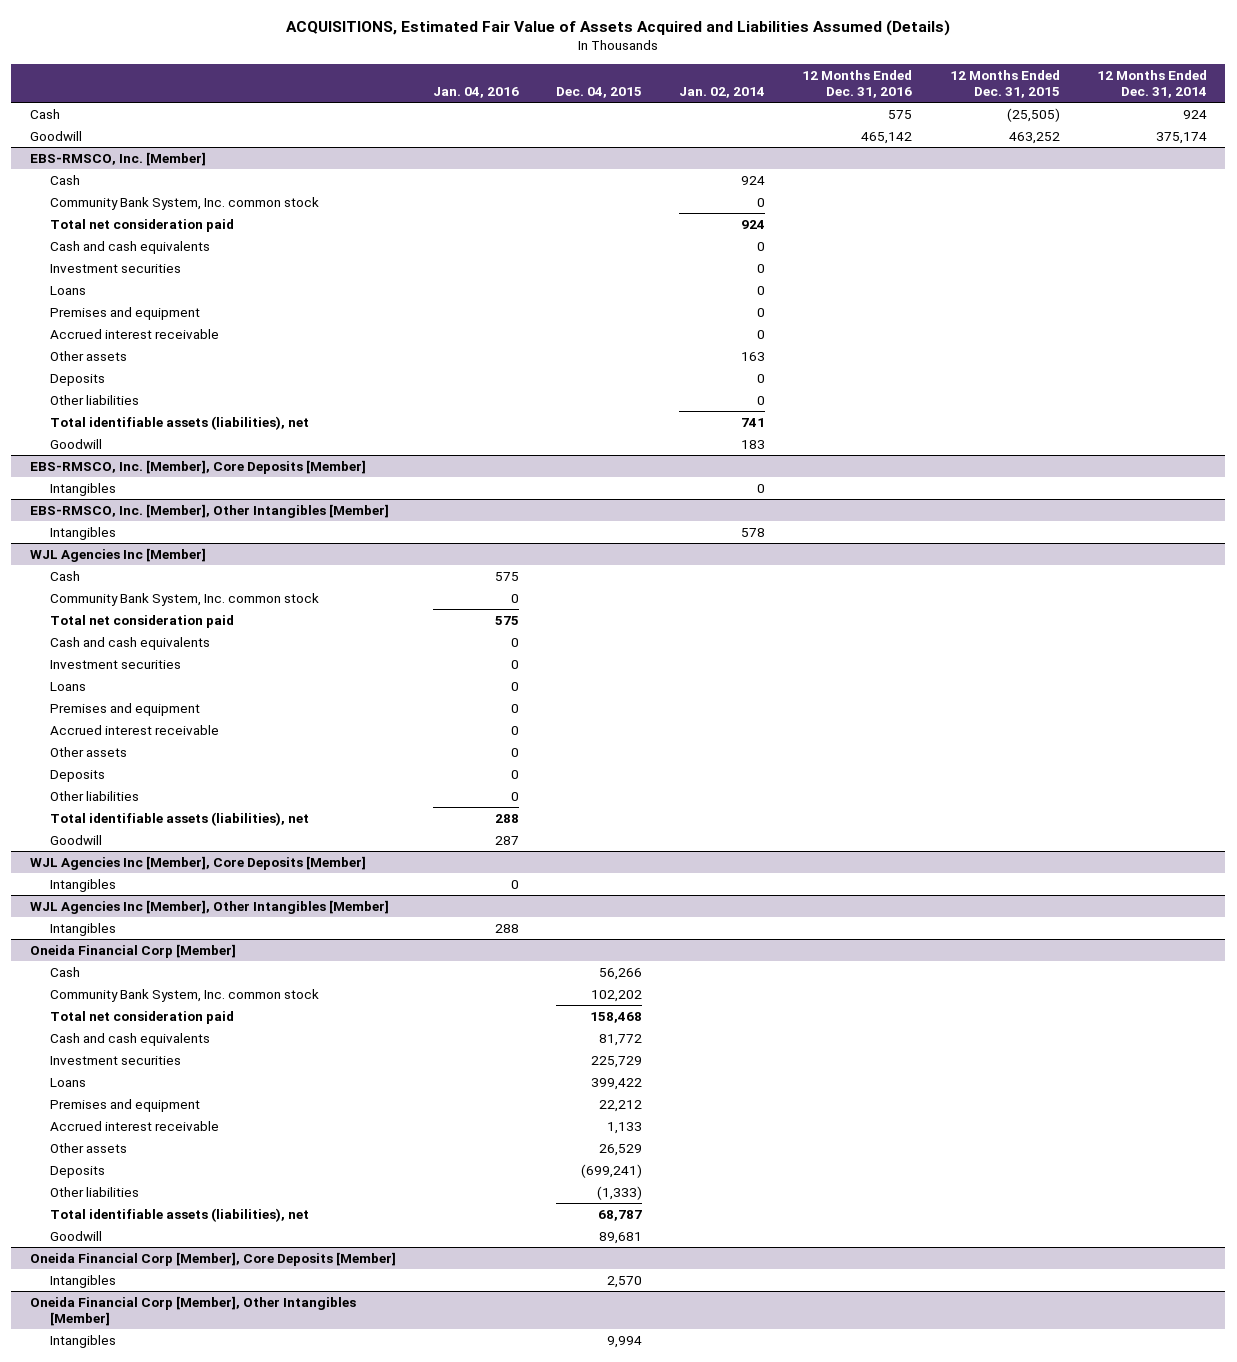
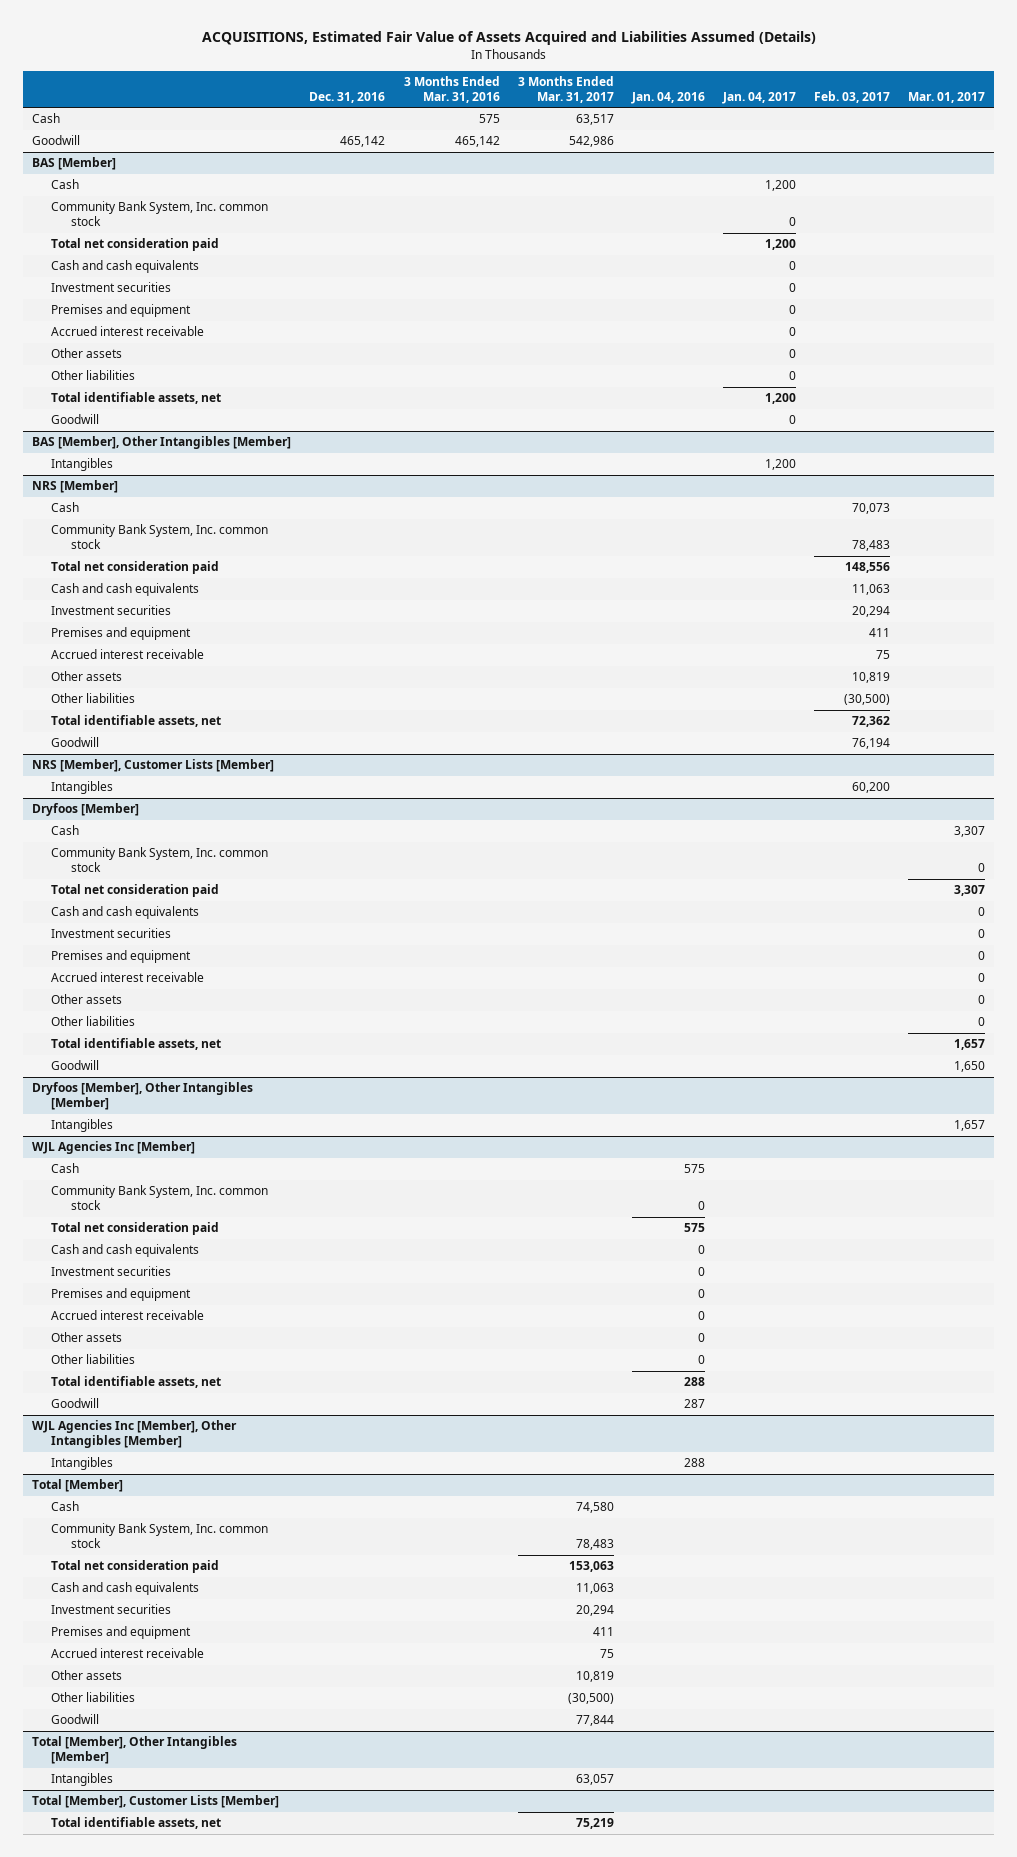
- | Jan. 04, 2016 | Dec. 04, 2015 | Jan. 02, 2014 | 12 Months Ended Dec. 31, 2016 | 12 Months Ended Dec. 31, 2015 | 12 Months Ended Dec. 31, 2014
+ | Dec. 31, 2016 | 3 Months Ended Mar. 31, 2016 | 3 Months Ended Mar. 31, 2017 | Jan. 04, 2016 | Jan. 04, 2017 | Feb. 03, 2017 | Mar. 01, 2017
- EBS-RMSCO, Inc. [Member]
- Cash | | | 924 | | |
- Community Bank System, Inc. common stock | | | 0 | | |
- Total net consideration paid | | | 924 | | |
- Cash and cash equivalents | | | 0 | | |
- Investment securities | | | 0 | | |
- Loans | | | 0 | | |
- Premises and equipment | | | 0 | | |
- Accrued interest receivable | | | 0 | | |
- Other assets | | | 163 | | |
- Deposits | | | 0 | | |
- Other liabilities | | | 0 | | |
- Total identifiable assets (liabilities), net | | | 741 | | |
- Goodwill | | | 183 | | |
- EBS-RMSCO, Inc. [Member], Core Deposits [Member]
- Intangibles | | | 0 | | |
- EBS-RMSCO, Inc. [Member], Other Intangibles [Member]
- Intangibles | | | 578 | | |
+ BAS [Member]
+ Cash | | | | | 1,200 | |
+ Community Bank System, Inc. common stock | | | | | 0 | |
+ Total net consideration paid | | | | | 1,200 | |
+ Cash and cash equivalents | | | | | 0 | |
+ Investment securities | | | | | 0 | |
+ Premises and equipment | | | | | 0 | |
+ Accrued interest receivable | | | | | 0 | |
+ Other assets | | | | | 0 | |
+ Other liabilities | | | | | 0 | |
+ Total identifiable assets, net | | | | | 1,200 | |
+ Goodwill | | | | | 0 | |
+ BAS [Member], Other Intangibles [Member]
+ Intangibles | | | | | 1,200 | |
+ NRS [Member]
+ Cash | | | | | | 70,073 |
+ Community Bank System, Inc. common stock | | | | | | 78,483 |
+ Total net consideration paid | | | | | | 148,556 |
+ Cash and cash equivalents | | | | | | 11,063 |
+ Investment securities | | | | | | 20,294 |
+ Premises and equipment | | | | | | 411 |
+ Accrued interest receivable | | | | | | 75 |
+ Other assets | | | | | | 10,819 |
+ Other liabilities | | | | | | (30,500) |
+ Total identifiable assets, net | | | | | | 72,362 |
+ Goodwill | | | | | | 76,194 |
+ NRS [Member], Customer Lists [Member]
+ Intangibles | | | | | | 60,200 |
+ Dryfoos [Member]
+ Cash | | | | | | | 3,307
+ Community Bank System, Inc. common stock | | | | | | | 0
+ Total net consideration paid | | | | | | | 3,307
+ Cash and cash equivalents | | | | | | | 0
+ Investment securities | | | | | | | 0
+ Premises and equipment | | | | | | | 0
+ Accrued interest receivable | | | | | | | 0
+ Other assets | | | | | | | 0
+ Other liabilities | | | | | | | 0
+ Total identifiable assets, net | | | | | | | 1,657
+ Goodwill | | | | | | | 1,650
+ Dryfoos [Member], Other Intangibles [Member]
+ Intangibles | | | | | | | 1,657
@ WJL Agencies Inc [Member]
- Loans | 0 | | | | |
- Deposits | 0 | | | | |
- Total identifiable assets (liabilities), net | 288 | | | | |
+ Total identifiable assets, net | | | | 288 | | |
- WJL Agencies Inc [Member], Core Deposits [Member]
- Intangibles | 0 | | | | |
- Oneida Financial Corp [Member]
- Cash | | 56,266 | | | |
- Community Bank System, Inc. common stock | | 102,202 | | | |
- Total net consideration paid | | 158,468 | | | |
- Cash and cash equivalents | | 81,772 | | | |
- Investment securities | | 225,729 | | | |
- Loans | | 399,422 | | | |
- Premises and equipment | | 22,212 | | | |
- Accrued interest receivable | | 1,133 | | | |
- Other assets | | 26,529 | | | |
- Deposits | | (699,241) | | | |
- Other liabilities | | (1,333) | | | |
- Total identifiable assets (liabilities), net | | 68,787 | | | |
- Goodwill | | 89,681 | | | |
- Oneida Financial Corp [Member], Core Deposits [Member]
- Intangibles | | 2,570 | | | |
- Oneida Financial Corp [Member], Other Intangibles [Member]
- Intangibles | | 9,994 | | | |
+ Total [Member]
+ Cash | | | 74,580 | | | |
+ Community Bank System, Inc. common stock | | | 78,483 | | | |
+ Total net consideration paid | | | 153,063 | | | |
+ Cash and cash equivalents | | | 11,063 | | | |
+ Investment securities | | | 20,294 | | | |
+ Premises and equipment | | | 411 | | | |
+ Accrued interest receivable | | | 75 | | | |
+ Other assets | | | 10,819 | | | |
+ Other liabilities | | | (30,500) | | | |
+ Goodwill | | | 77,844 | | | |
+ Total [Member], Other Intangibles [Member]
+ Intangibles | | | 63,057 | | | |
+ Total [Member], Customer Lists [Member]
+ Total identifiable assets, net | | | 75,219 | | | |

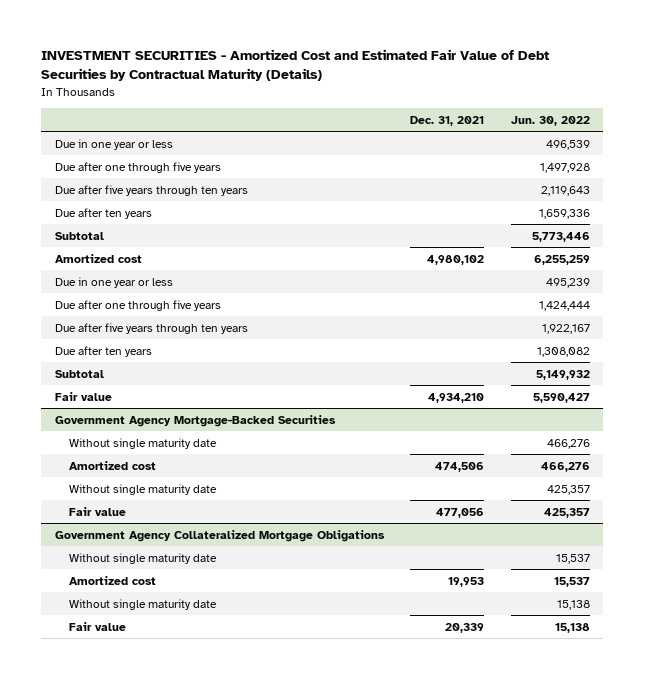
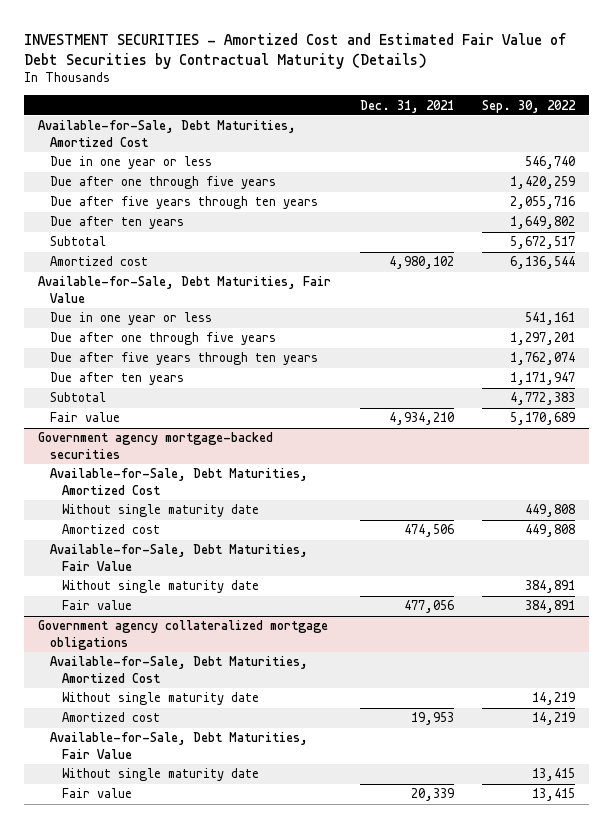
- | Dec. 31, 2021 | Jun. 30, 2022
+ | Dec. 31, 2021 | Sep. 30, 2022
+ Available-for-Sale, Debt Maturities, Amortized Cost
+ Available-for-Sale, Debt Maturities, Fair Value
- Government Agency Mortgage-Backed Securities
+ Government agency mortgage-backed securities
+ Available-for-Sale, Debt Maturities, Amortized Cost
+ Available-for-Sale, Debt Maturities, Fair Value
- Government Agency Collateralized Mortgage Obligations
+ Government agency collateralized mortgage obligations
+ Available-for-Sale, Debt Maturities, Amortized Cost
+ Available-for-Sale, Debt Maturities, Fair Value

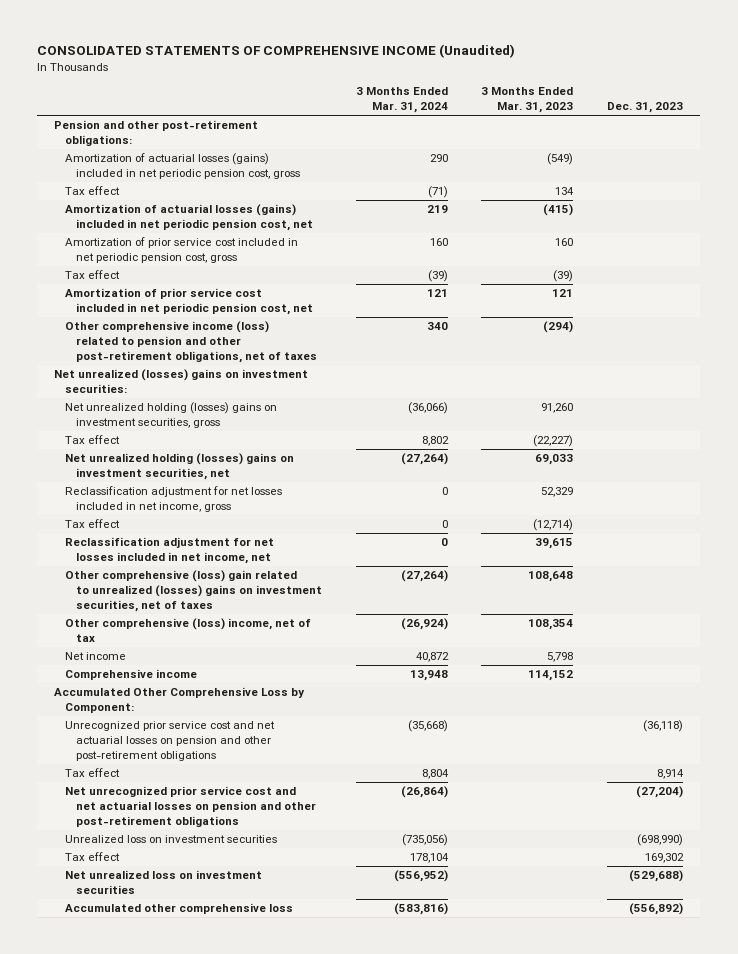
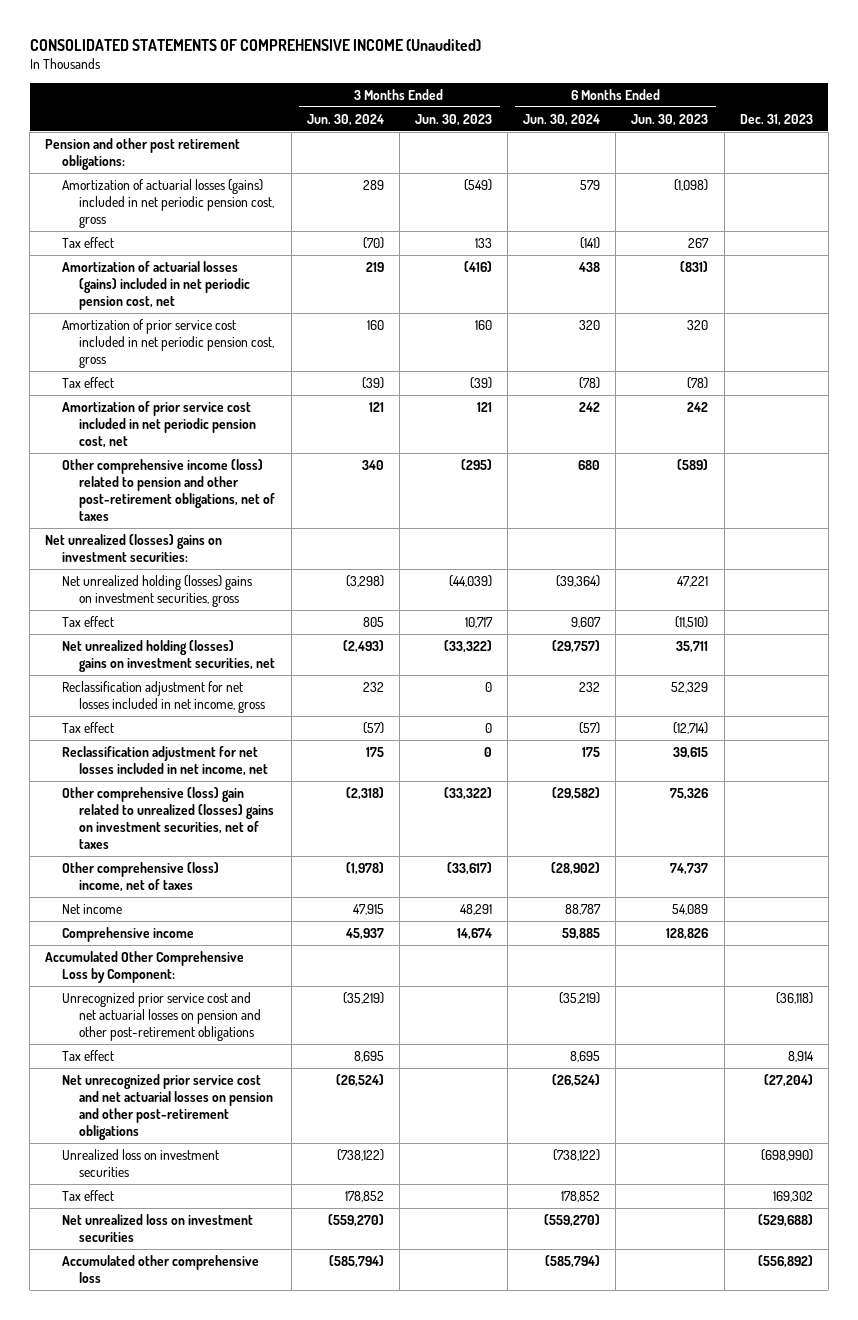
- | 3 Months Ended Mar. 31, 2024 | 3 Months Ended Mar. 31, 2023 | Dec. 31, 2023
+ | 3 Months Ended Jun. 30, 2024 | 3 Months Ended Jun. 30, 2023 | 6 Months Ended Jun. 30, 2024 | 6 Months Ended Jun. 30, 2023 | Dec. 31, 2023
- Pension and other post-retirement obligations:
+ Pension and other post retirement obligations:
- Other comprehensive (loss) income, net of tax | (26,924) | 108,354 |
+ Other comprehensive (loss) income, net of taxes | (1,978) | (33,617) | (28,902) | 74,737 |

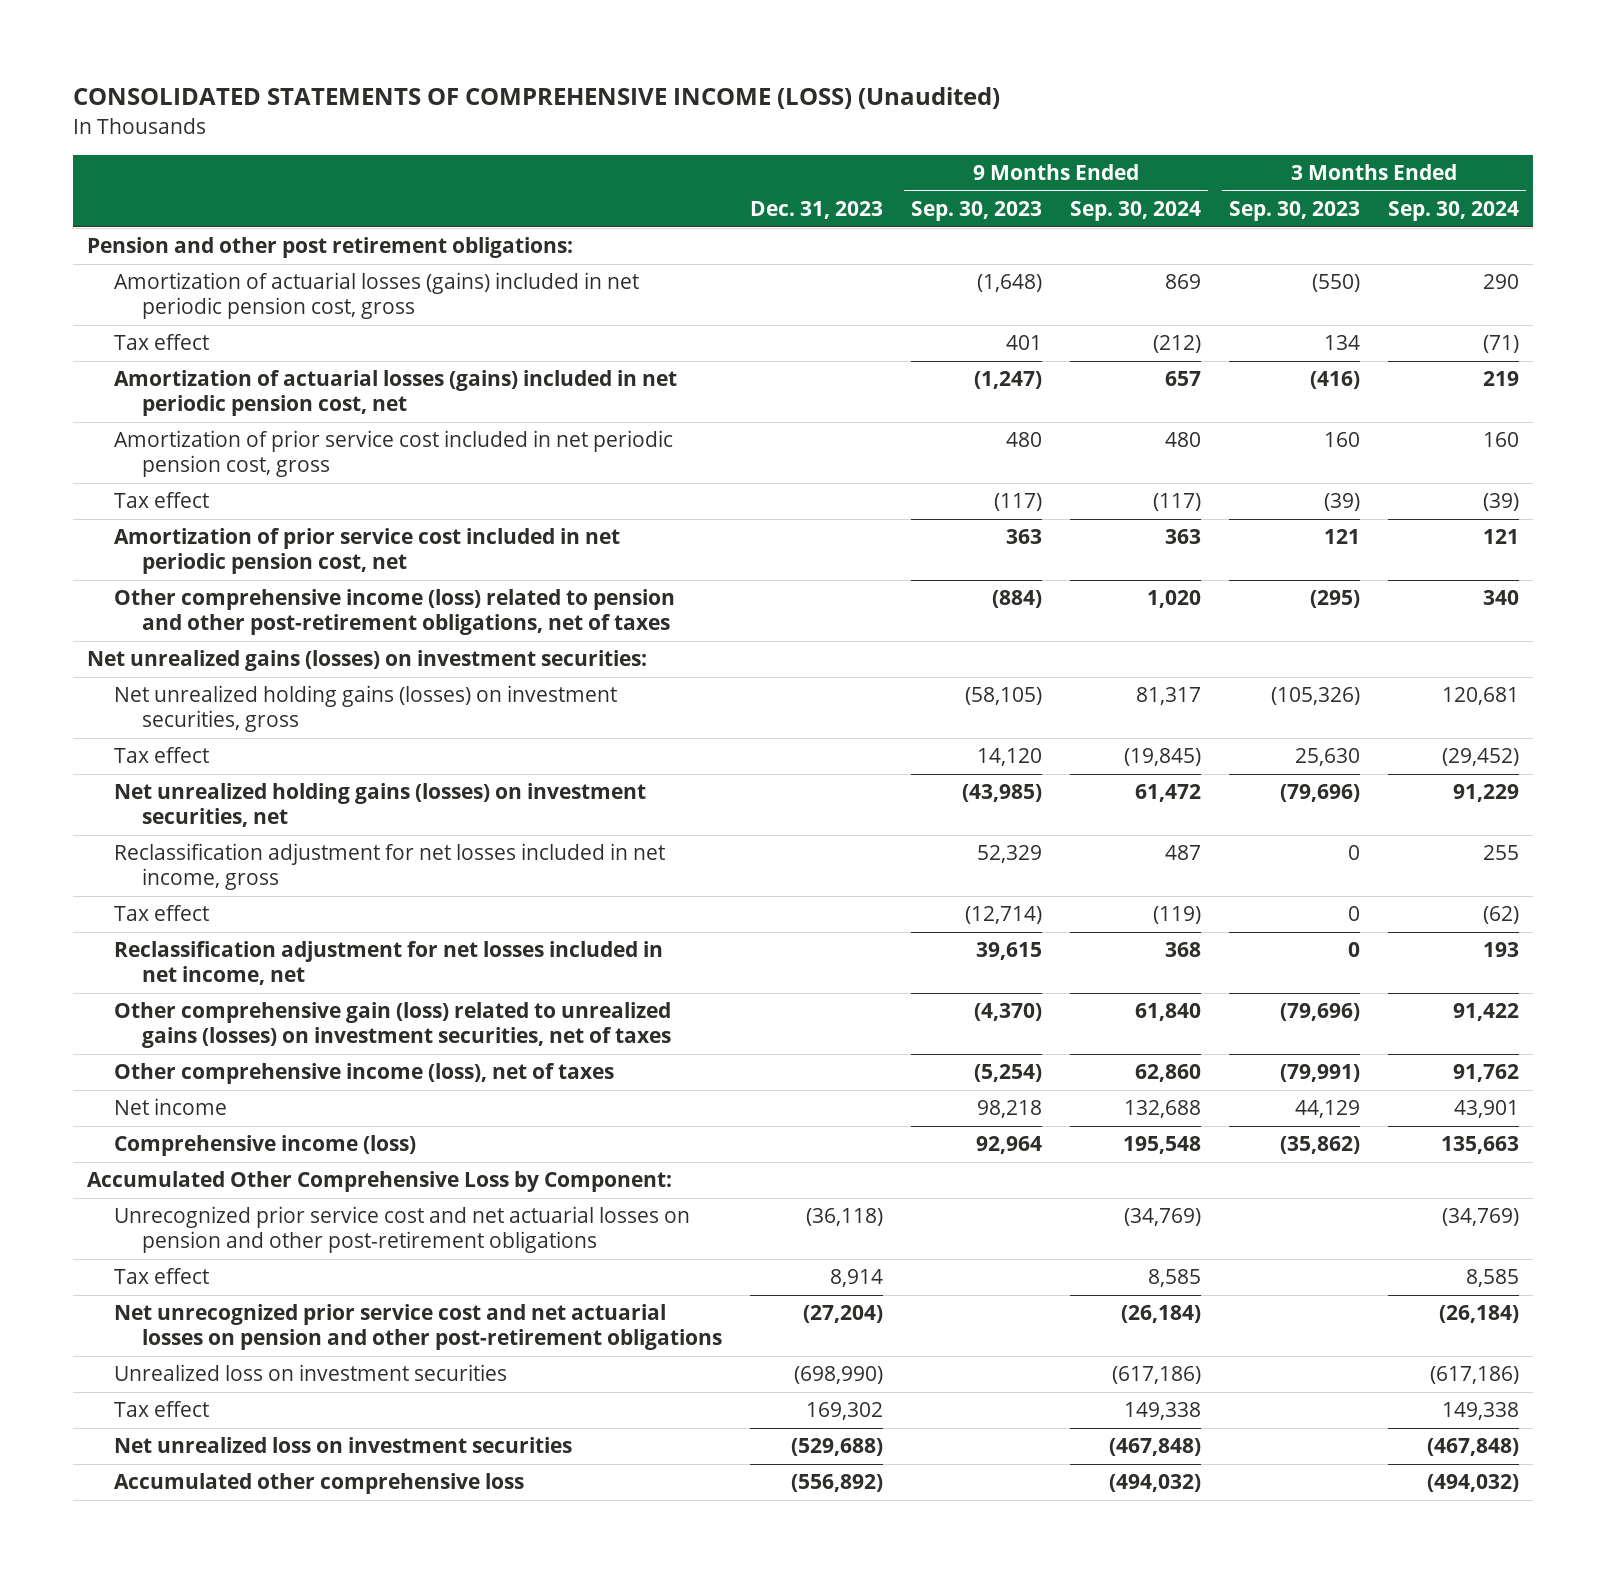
- CONSOLIDATED STATEMENTS OF COMPREHENSIVE INCOME (Unaudited)
+ CONSOLIDATED STATEMENTS OF COMPREHENSIVE INCOME (LOSS) (Unaudited)
- | 3 Months Ended Jun. 30, 2024 | 3 Months Ended Jun. 30, 2023 | 6 Months Ended Jun. 30, 2024 | 6 Months Ended Jun. 30, 2023 | Dec. 31, 2023
+ | Dec. 31, 2023 | 9 Months Ended Sep. 30, 2023 | 9 Months Ended Sep. 30, 2024 | 3 Months Ended Sep. 30, 2023 | 3 Months Ended Sep. 30, 2024
- Net unrealized (losses) gains on investment securities:
- Net unrealized holding (losses) gains on investment securities, gross | (3,298) | (44,039) | (39,364) | 47,221 |
+ Net unrealized gains (losses) on investment securities:
+ Net unrealized holding gains (losses) on investment securities, gross | | (58,105) | 81,317 | (105,326) | 120,681
- Net unrealized holding (losses) gains on investment securities, net | (2,493) | (33,322) | (29,757) | 35,711 |
+ Net unrealized holding gains (losses) on investment securities, net | | (43,985) | 61,472 | (79,696) | 91,229
- Other comprehensive (loss) gain related to unrealized (losses) gains on investment securities, net of taxes | (2,318) | (33,322) | (29,582) | 75,326 |
- Other comprehensive (loss) income, net of taxes | (1,978) | (33,617) | (28,902) | 74,737 |
+ Other comprehensive gain (loss) related to unrealized gains (losses) on investment securities, net of taxes | | (4,370) | 61,840 | (79,696) | 91,422
+ Other comprehensive income (loss), net of taxes | | (5,254) | 62,860 | (79,991) | 91,762
- Comprehensive income | 45,937 | 14,674 | 59,885 | 128,826 |
+ Comprehensive income (loss) | | 92,964 | 195,548 | (35,862) | 135,663

